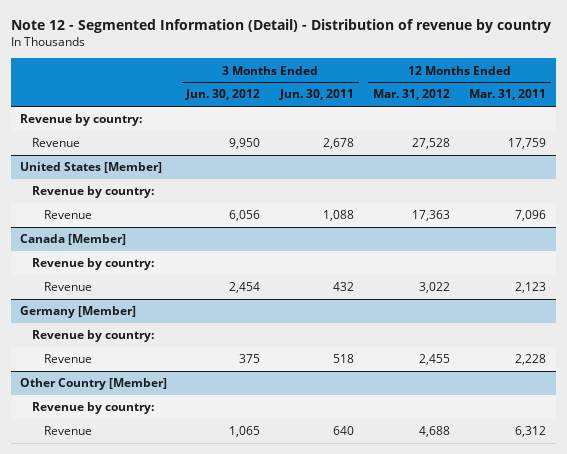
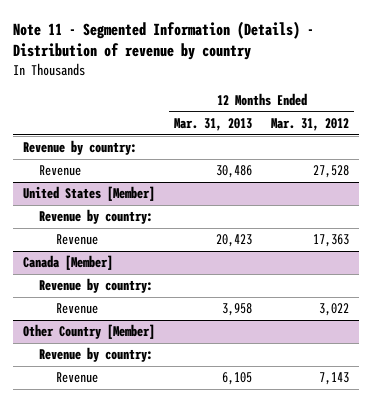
- Note 12 - Segmented Information (Detail) - Distribution of revenue by country
+ Note 11 - Segmented Information (Details) - Distribution of revenue by country
- | 3 Months Ended Jun. 30, 2012 | 3 Months Ended Jun. 30, 2011 | 12 Months Ended Mar. 31, 2012 | 12 Months Ended Mar. 31, 2011
+ | 12 Months Ended Mar. 31, 2013 | 12 Months Ended Mar. 31, 2012
- Germany [Member]
- Revenue by country:
- Revenue | 375 | 518 | 2,455 | 2,228
@ Other Country [Member]
- Revenue | 1,065 | 640 | 4,688 | 6,312
+ Revenue | 6,105 | 7,143

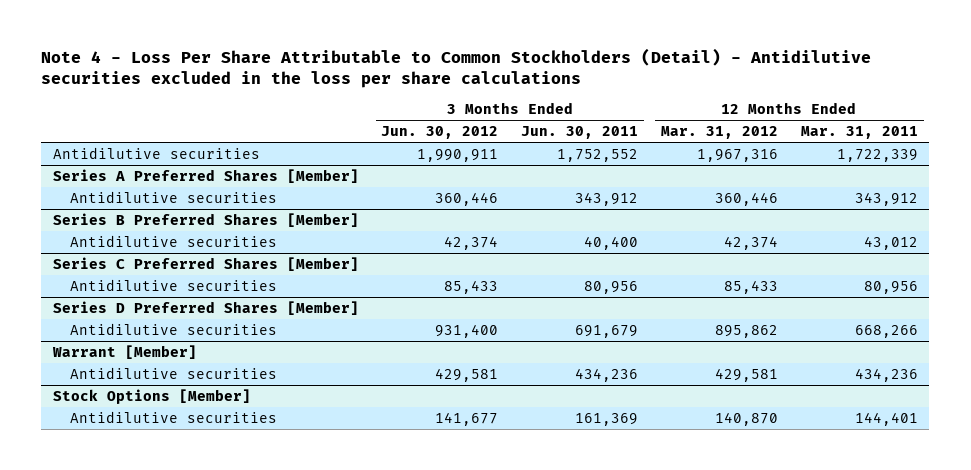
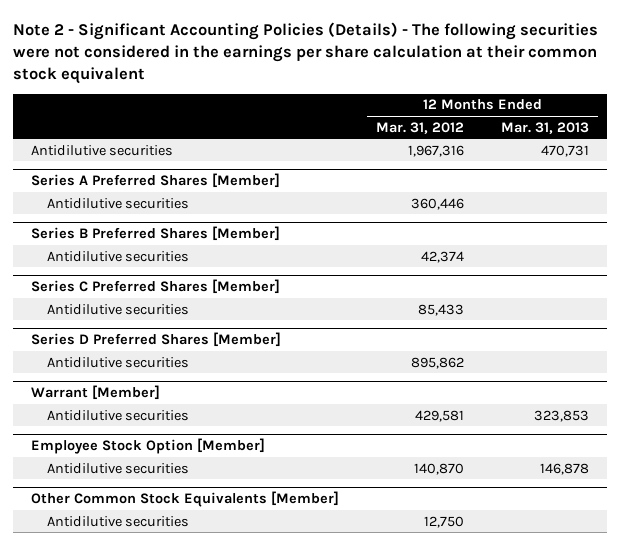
- Note 4 - Loss Per Share Attributable to Common Stockholders (Detail) - Antidilutive securities excluded in the loss per share calculations
+ Note 2 - Significant Accounting Policies (Details) - The following securities were not considered in the earnings per share calculation at their common stock equivalent
- | 3 Months Ended Jun. 30, 2012 | 3 Months Ended Jun. 30, 2011 | 12 Months Ended Mar. 31, 2012 | 12 Months Ended Mar. 31, 2011
+ | 12 Months Ended Mar. 31, 2012 | 12 Months Ended Mar. 31, 2013
- Stock Options [Member]
+ Employee Stock Option [Member]
+ Other Common Stock Equivalents [Member]
+ Antidilutive securities | 12,750 |

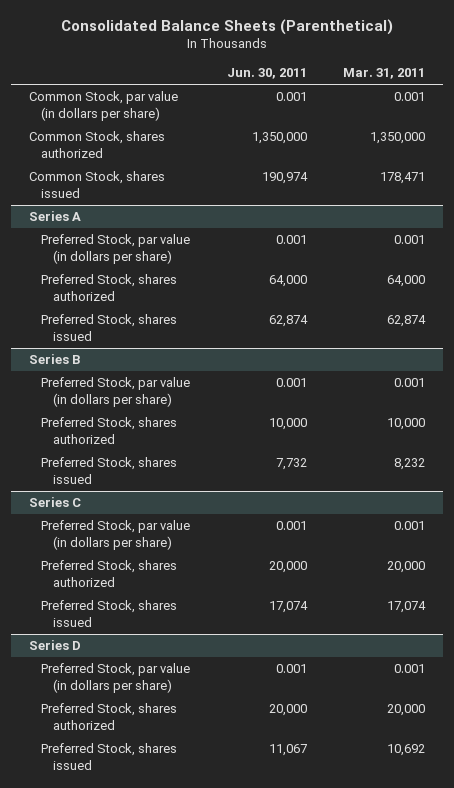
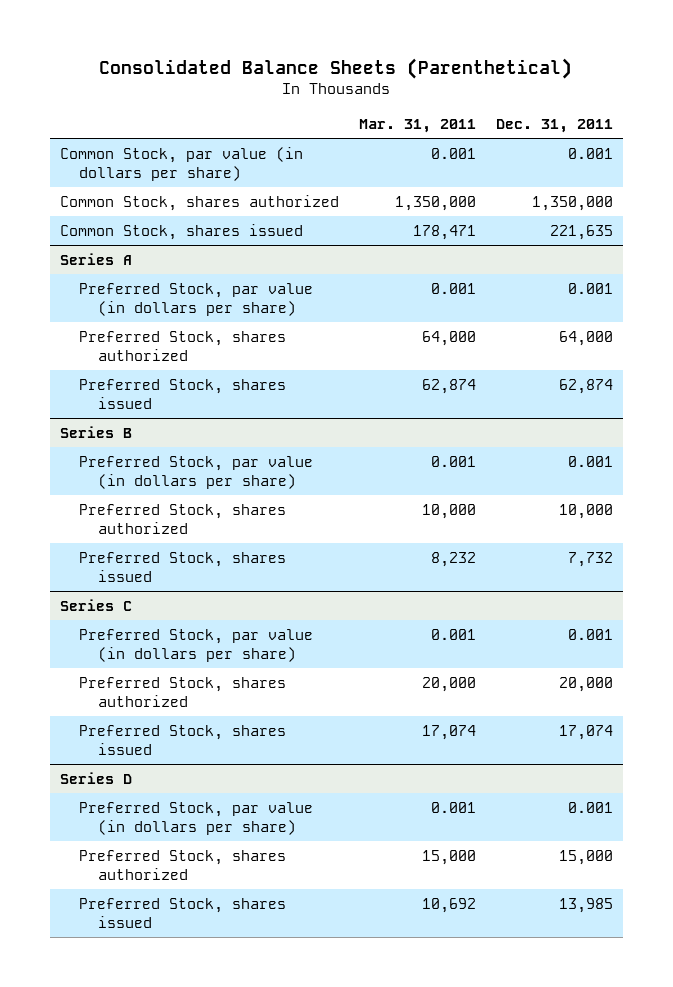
- | Jun. 30, 2011 | Mar. 31, 2011
+ | Mar. 31, 2011 | Dec. 31, 2011
@ Series D
- Preferred Stock, shares authorized | 20,000 | 20,000
+ Preferred Stock, shares authorized | 15,000 | 15,000

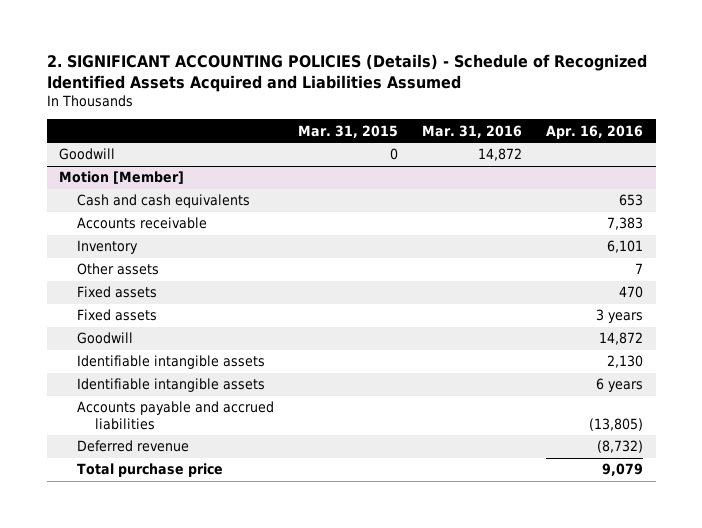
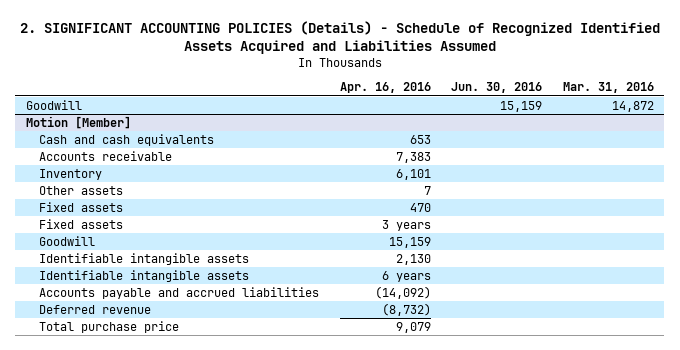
- | Mar. 31, 2015 | Mar. 31, 2016 | Apr. 16, 2016
+ | Apr. 16, 2016 | Jun. 30, 2016 | Mar. 31, 2016
@ Motion [Member]
- Goodwill | | | 14,872
+ Goodwill | 15,159 | |
- Accounts payable and accrued liabilities | | | (13,805)
+ Accounts payable and accrued liabilities | (14,092) | |

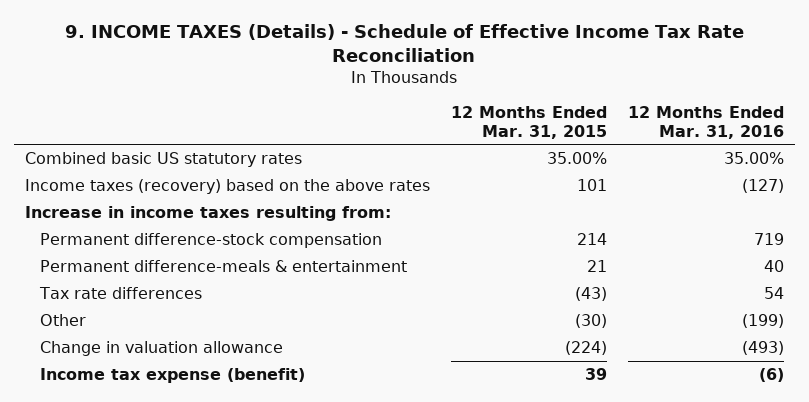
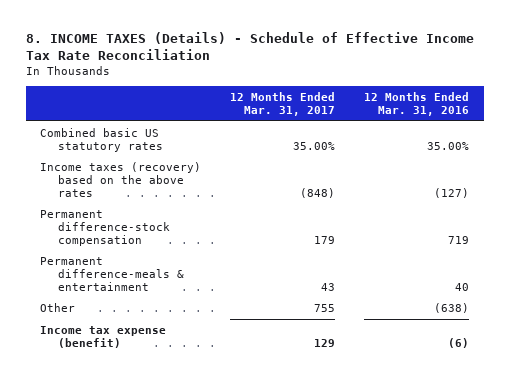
- 9. INCOME TAXES (Details) - Schedule of Effective Income Tax Rate Reconciliation
+ 8. INCOME TAXES (Details) - Schedule of Effective Income Tax Rate Reconciliation
- | 12 Months Ended Mar. 31, 2015 | 12 Months Ended Mar. 31, 2016
+ | 12 Months Ended Mar. 31, 2017 | 12 Months Ended Mar. 31, 2016
- Increase in income taxes resulting from:
- Tax rate differences | (43) | 54
- Other | (30) | (199)
- Change in valuation allowance | (224) | (493)
+ Other | 755 | (638)

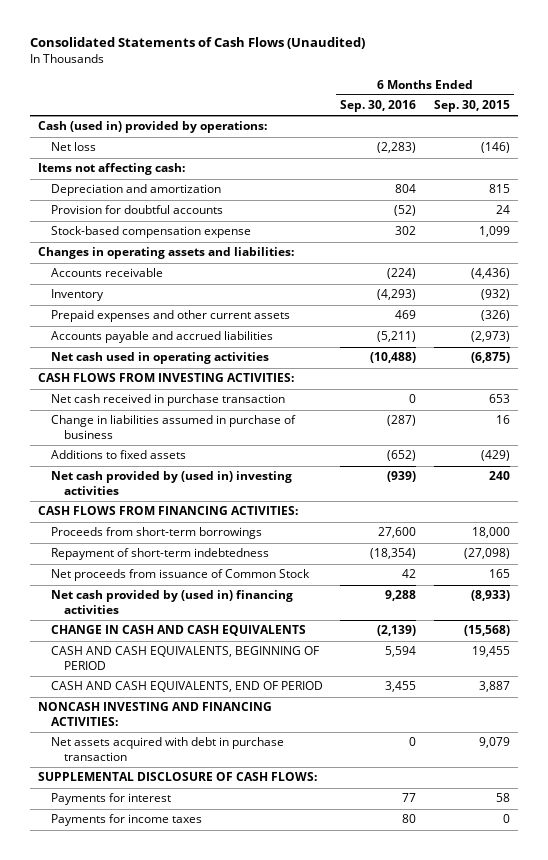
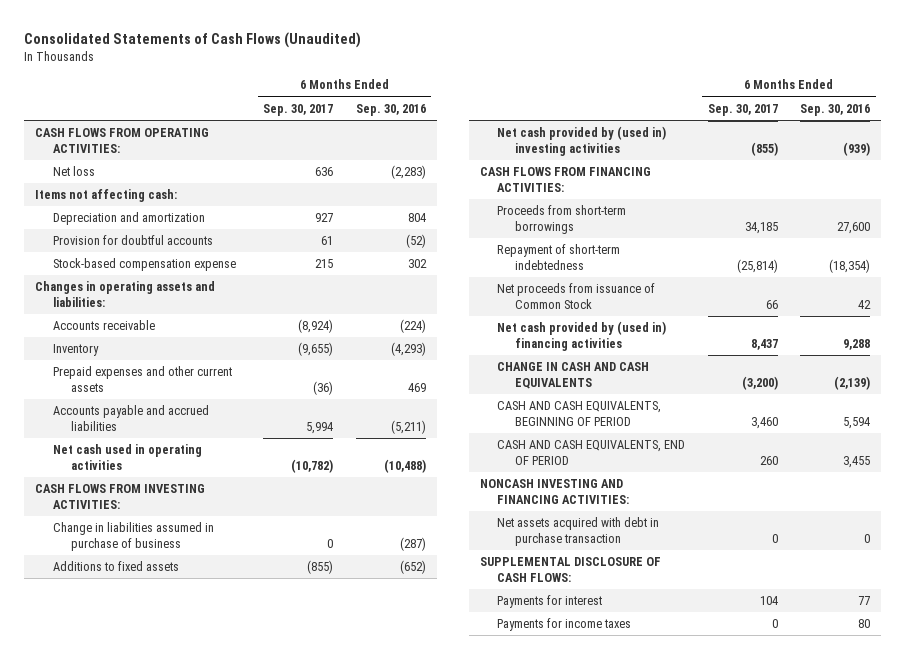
- | 6 Months Ended Sep. 30, 2016 | 6 Months Ended Sep. 30, 2015
+ | 6 Months Ended Sep. 30, 2017 | 6 Months Ended Sep. 30, 2016
- Cash (used in) provided by operations:
+ CASH FLOWS FROM OPERATING ACTIVITIES:
- Net cash received in purchase transaction | 0 | 653

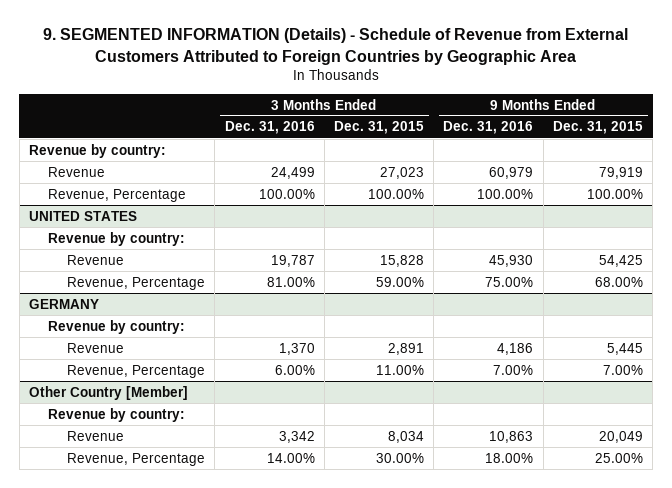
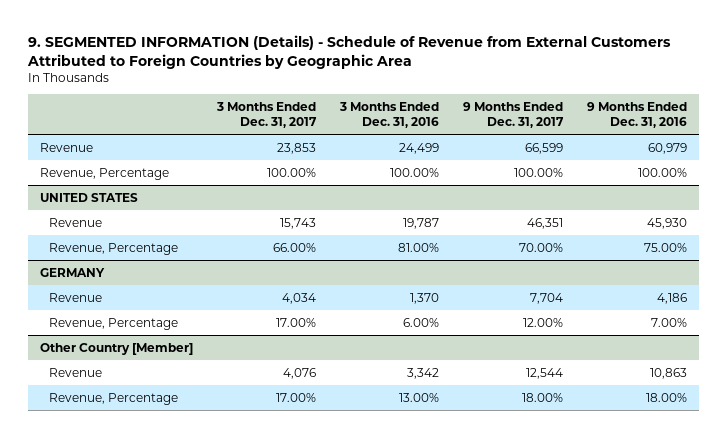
- | 3 Months Ended Dec. 31, 2016 | 3 Months Ended Dec. 31, 2015 | 9 Months Ended Dec. 31, 2016 | 9 Months Ended Dec. 31, 2015
+ | 3 Months Ended Dec. 31, 2017 | 3 Months Ended Dec. 31, 2016 | 9 Months Ended Dec. 31, 2017 | 9 Months Ended Dec. 31, 2016
- Revenue by country:
@ UNITED STATES
- Revenue by country:
@ GERMANY
- Revenue by country:
@ Other Country [Member]
- Revenue by country:
- Revenue, Percentage | 14.00% | 30.00% | 18.00% | 25.00%
+ Revenue, Percentage | 17.00% | 13.00% | 18.00% | 18.00%

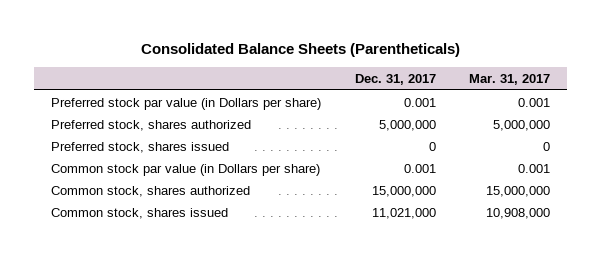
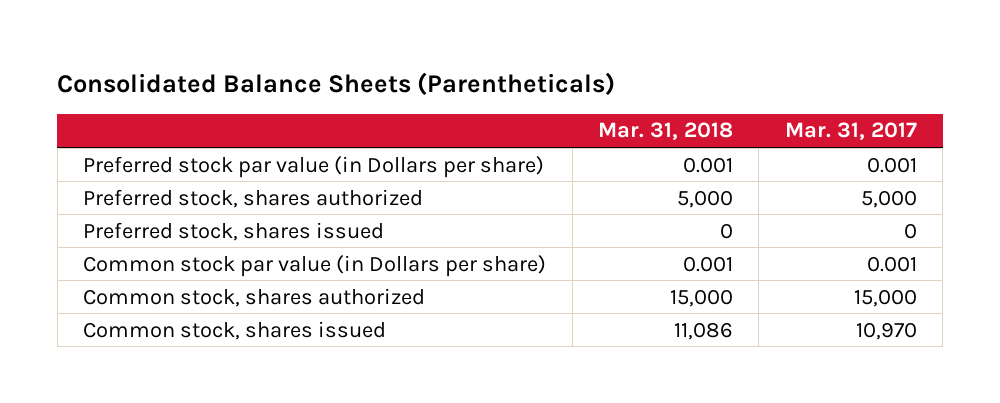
- | Dec. 31, 2017 | Mar. 31, 2017
+ | Mar. 31, 2018 | Mar. 31, 2017
- Preferred stock, shares authorized | 5,000,000 | 5,000,000
+ Preferred stock, shares authorized | 5,000 | 5,000
- Common stock, shares authorized | 15,000,000 | 15,000,000
- Common stock, shares issued | 11,021,000 | 10,908,000
+ Common stock, shares authorized | 15,000 | 15,000
+ Common stock, shares issued | 11,086 | 10,970

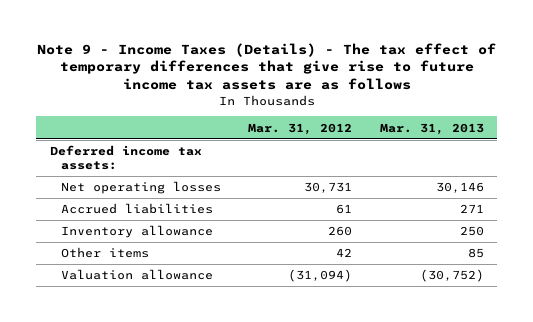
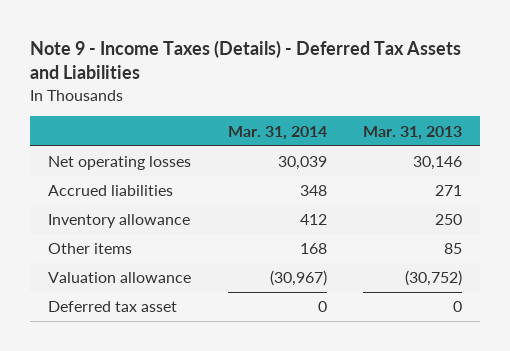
- Note 9 - Income Taxes (Details) - The tax effect of temporary differences that give rise to future income tax assets are as follows
+ Note 9 - Income Taxes (Details) - Deferred Tax Assets and Liabilities
- | Mar. 31, 2012 | Mar. 31, 2013
+ | Mar. 31, 2014 | Mar. 31, 2013
- Deferred income tax assets:
+ Deferred tax asset | 0 | 0

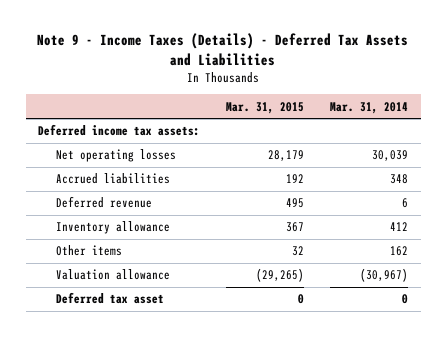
- | Mar. 31, 2014 | Mar. 31, 2013
+ | Mar. 31, 2015 | Mar. 31, 2014
+ Deferred income tax assets:
+ Deferred revenue | 495 | 6
- Other items | 168 | 85
+ Other items | 32 | 162

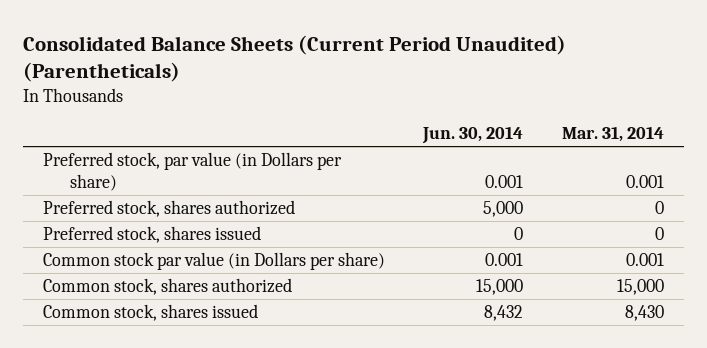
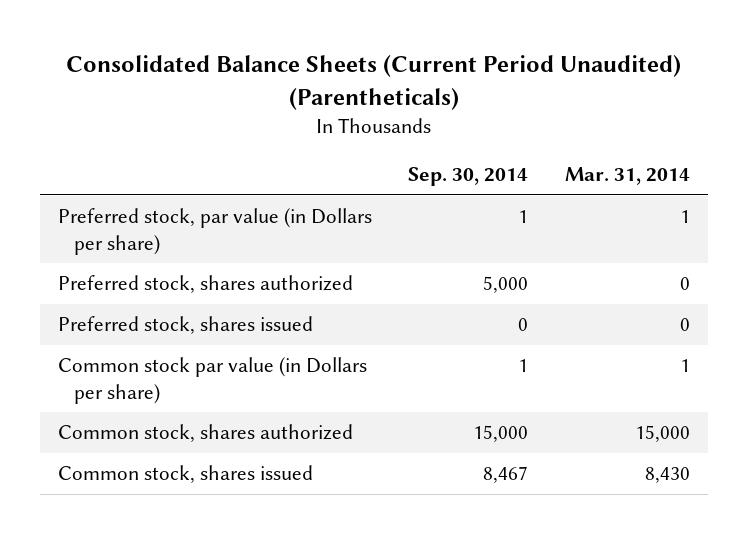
- | Jun. 30, 2014 | Mar. 31, 2014
+ | Sep. 30, 2014 | Mar. 31, 2014
- Preferred stock, par value (in Dollars per share) | 0.001 | 0.001
+ Preferred stock, par value (in Dollars per share) | 1 | 1
- Common stock par value (in Dollars per share) | 0.001 | 0.001
+ Common stock par value (in Dollars per share) | 1 | 1

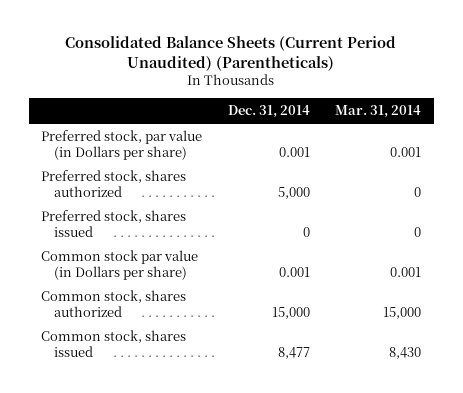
- | Sep. 30, 2014 | Mar. 31, 2014
+ | Dec. 31, 2014 | Mar. 31, 2014
- Preferred stock, par value (in Dollars per share) | 1 | 1
+ Preferred stock, par value (in Dollars per share) | 0.001 | 0.001
- Common stock par value (in Dollars per share) | 1 | 1
+ Common stock par value (in Dollars per share) | 0.001 | 0.001

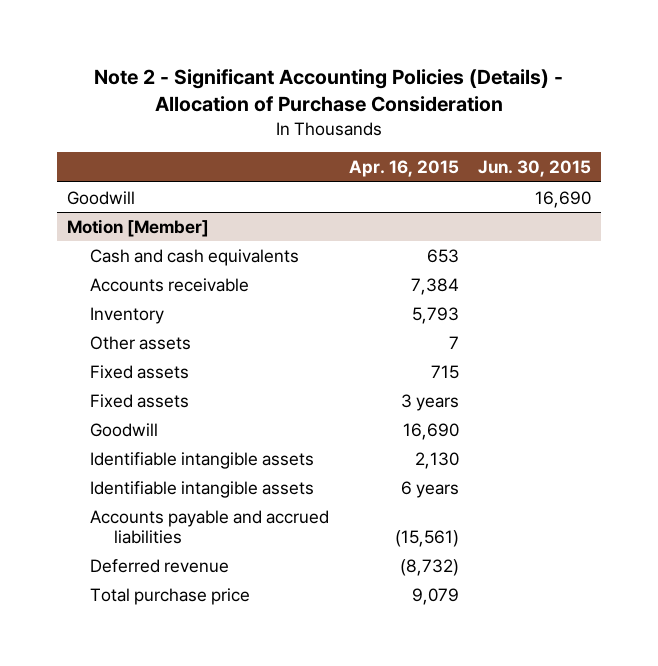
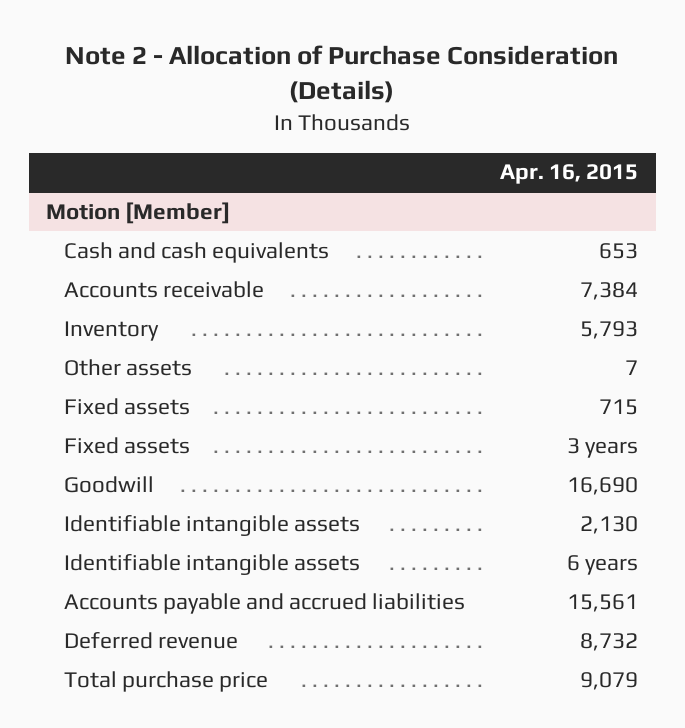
- Note 2 - Significant Accounting Policies (Details) - Allocation of Purchase Consideration
+ Note 2 - Allocation of Purchase Consideration (Details)
- | Apr. 16, 2015 | Jun. 30, 2015
+ | Apr. 16, 2015
- Goodwill | | 16,690
@ Motion [Member]
- Accounts payable and accrued liabilities | (15,561) |
- Deferred revenue | (8,732) |
+ Accounts payable and accrued liabilities | 15,561
+ Deferred revenue | 8,732

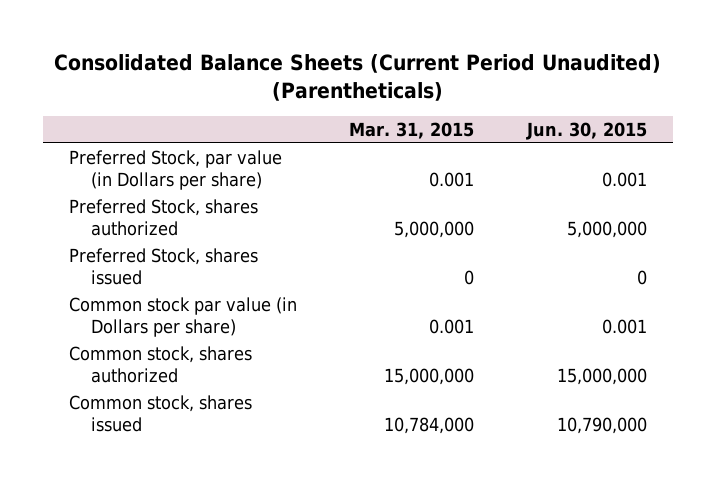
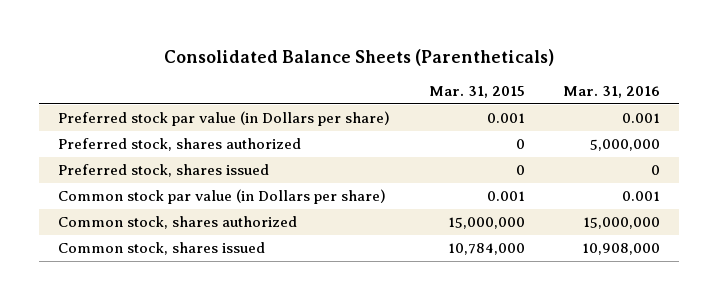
- Consolidated Balance Sheets (Current Period Unaudited) (Parentheticals)
+ Consolidated Balance Sheets (Parentheticals)
- | Mar. 31, 2015 | Jun. 30, 2015
+ | Mar. 31, 2015 | Mar. 31, 2016
- Preferred Stock, par value (in Dollars per share) | 0.001 | 0.001
- Preferred Stock, shares authorized | 5,000,000 | 5,000,000
- Preferred Stock, shares issued | 0 | 0
+ Preferred stock par value (in Dollars per share) | 0.001 | 0.001
+ Preferred stock, shares authorized | 0 | 5,000,000
+ Preferred stock, shares issued | 0 | 0

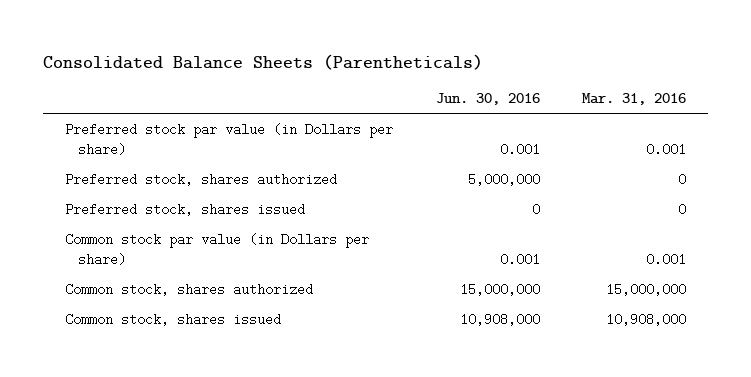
- | Mar. 31, 2015 | Mar. 31, 2016
+ | Jun. 30, 2016 | Mar. 31, 2016
- Preferred stock, shares authorized | 0 | 5,000,000
+ Preferred stock, shares authorized | 5,000,000 | 0

